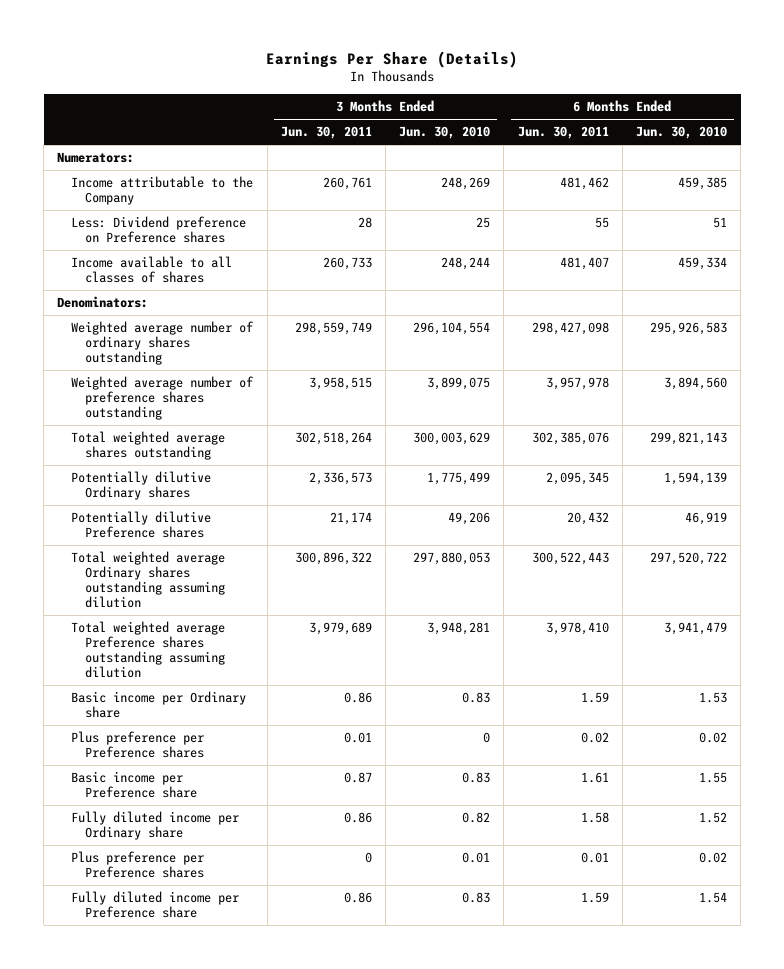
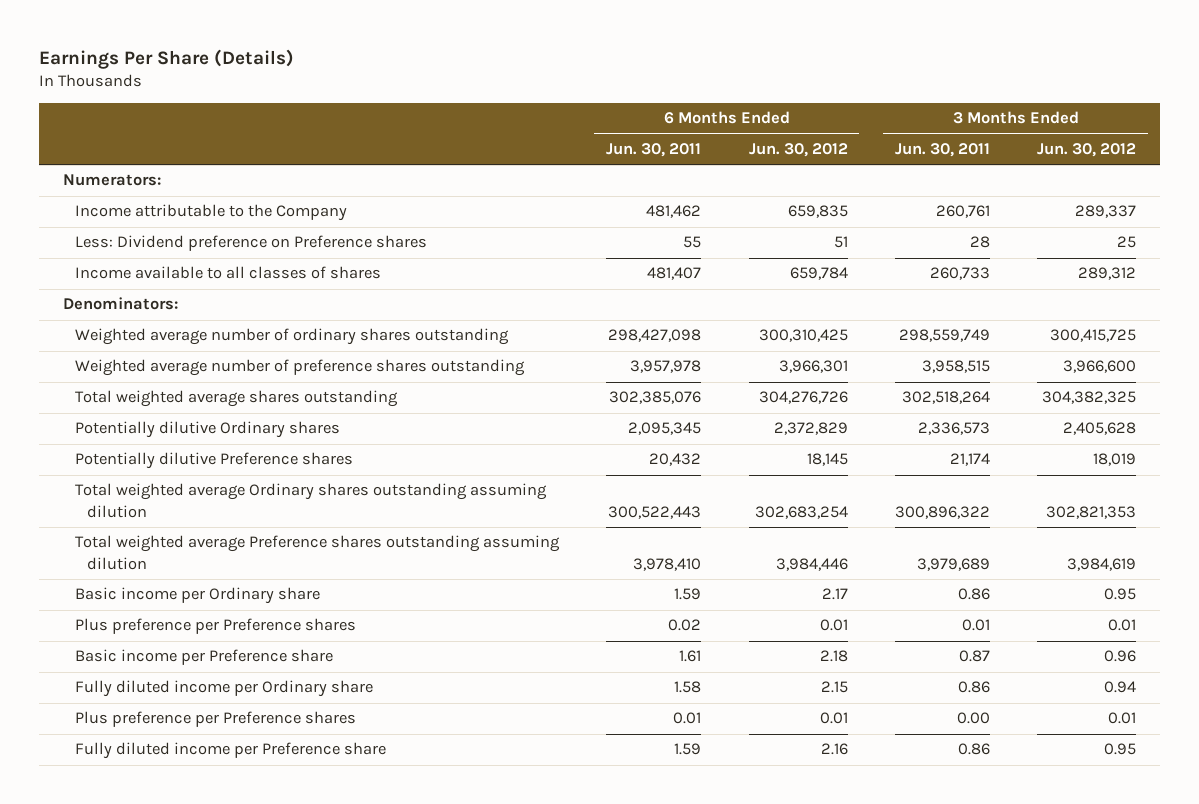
- | 3 Months Ended Jun. 30, 2011 | 3 Months Ended Jun. 30, 2010 | 6 Months Ended Jun. 30, 2011 | 6 Months Ended Jun. 30, 2010
+ | 6 Months Ended Jun. 30, 2011 | 6 Months Ended Jun. 30, 2012 | 3 Months Ended Jun. 30, 2011 | 3 Months Ended Jun. 30, 2012
- Plus preference per Preference shares | 0 | 0.01 | 0.01 | 0.02
+ Plus preference per Preference shares | 0.01 | 0.01 | 0.00 | 0.01

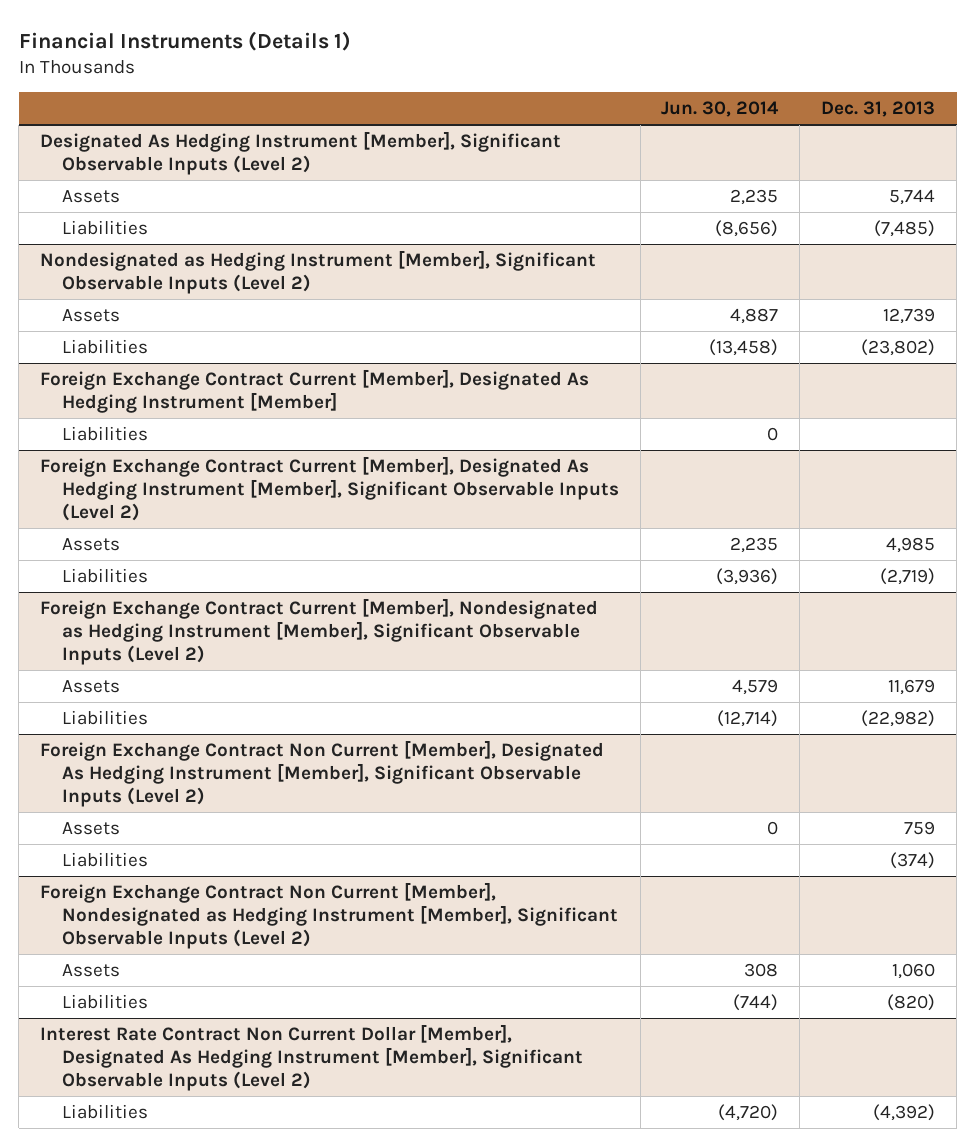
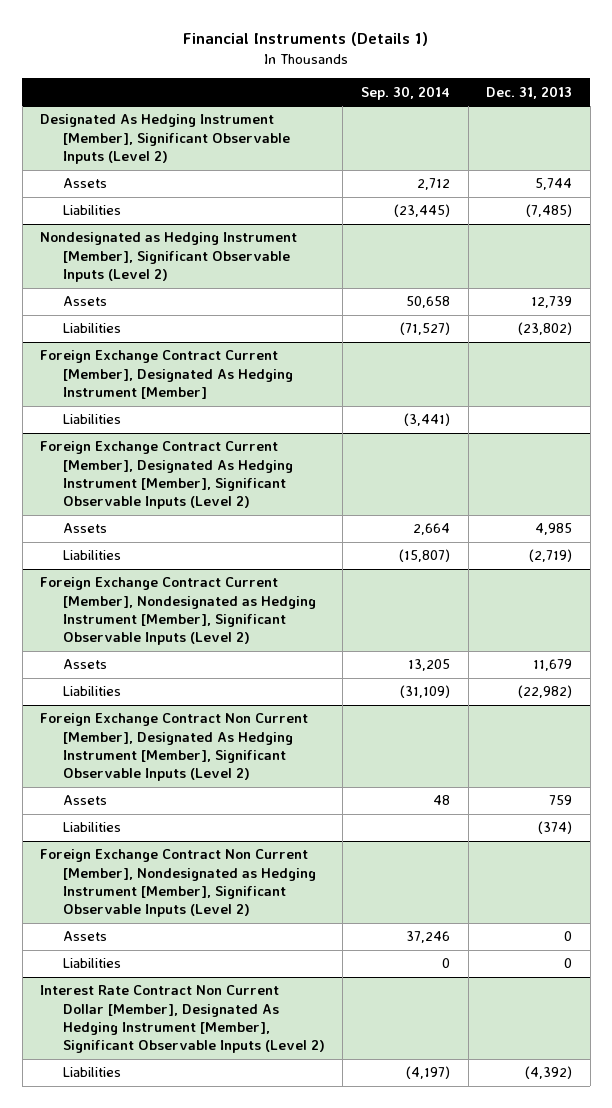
- | Jun. 30, 2014 | Dec. 31, 2013
+ | Sep. 30, 2014 | Dec. 31, 2013
@ Foreign Exchange Contract Non Current [Member], Nondesignated as Hedging Instrument [Member], Significant Observable Inputs (Level 2)
- Assets | 308 | 1,060
- Liabilities | (744) | (820)
+ Assets | 37,246 | 0
+ Liabilities | 0 | 0

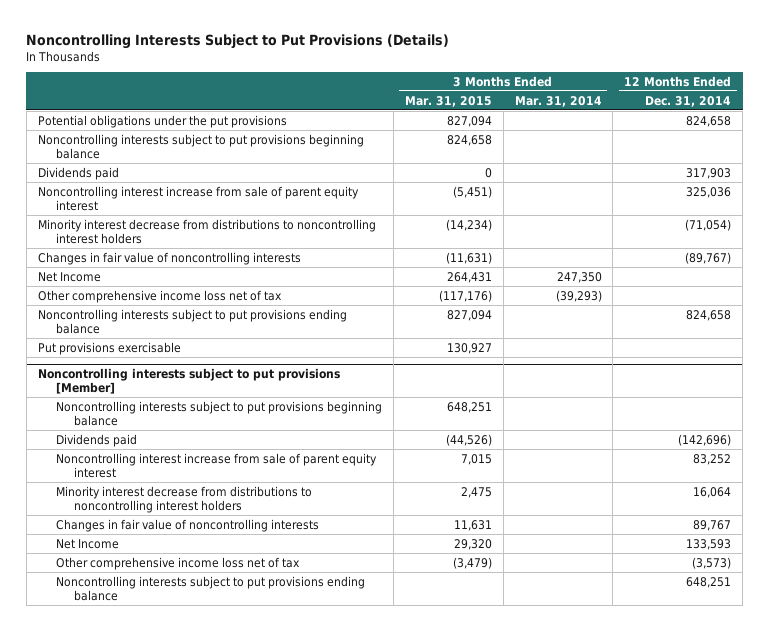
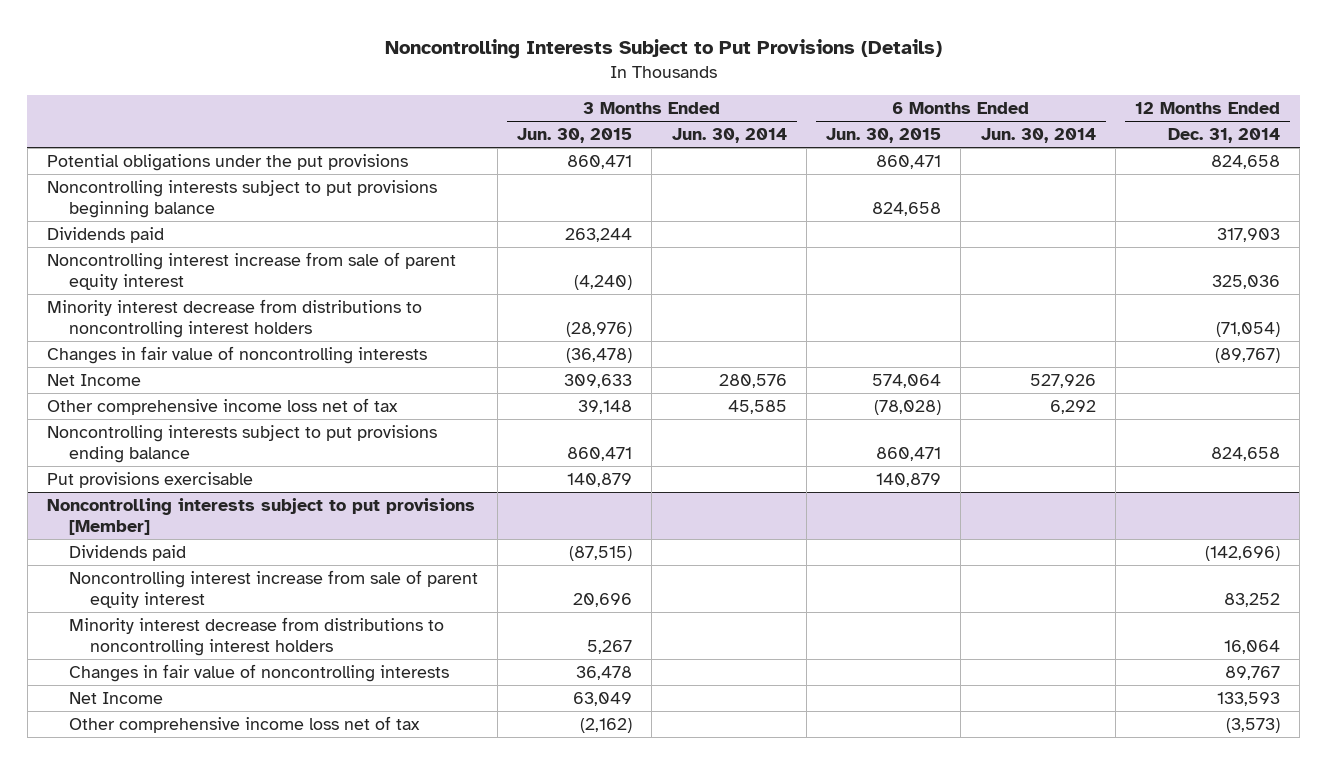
- | 3 Months Ended Mar. 31, 2015 | 3 Months Ended Mar. 31, 2014 | 12 Months Ended Dec. 31, 2014
+ | 3 Months Ended Jun. 30, 2015 | 3 Months Ended Jun. 30, 2014 | 6 Months Ended Jun. 30, 2015 | 6 Months Ended Jun. 30, 2014 | 12 Months Ended Dec. 31, 2014
@ Noncontrolling interests subject to put provisions [Member]
- Noncontrolling interests subject to put provisions beginning balance | 648,251 | |
- Noncontrolling interests subject to put provisions ending balance | | | 648,251

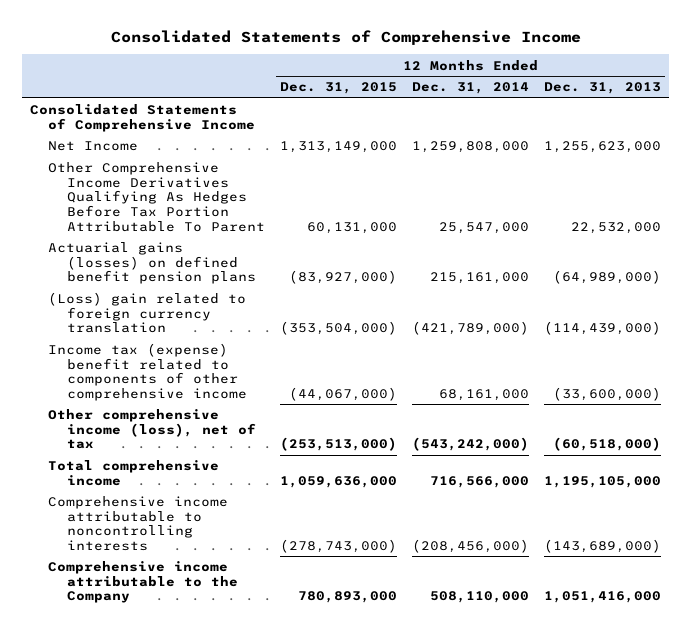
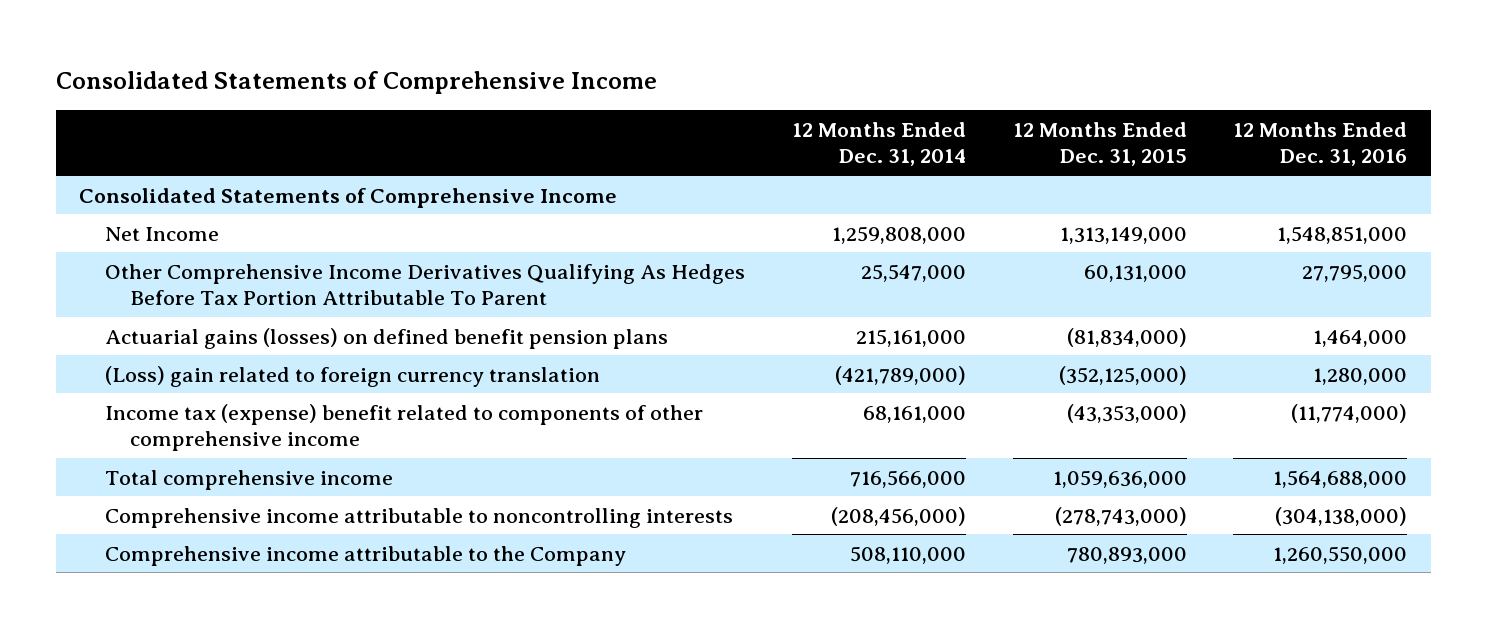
- | 12 Months Ended Dec. 31, 2015 | 12 Months Ended Dec. 31, 2014 | 12 Months Ended Dec. 31, 2013
+ | 12 Months Ended Dec. 31, 2014 | 12 Months Ended Dec. 31, 2015 | 12 Months Ended Dec. 31, 2016
- Actuarial gains (losses) on defined benefit pension plans | (83,927,000) | 215,161,000 | (64,989,000)
- (Loss) gain related to foreign currency translation | (353,504,000) | (421,789,000) | (114,439,000)
- Income tax (expense) benefit related to components of other comprehensive income | (44,067,000) | 68,161,000 | (33,600,000)
- Other comprehensive income (loss), net of tax | (253,513,000) | (543,242,000) | (60,518,000)
+ Actuarial gains (losses) on defined benefit pension plans | 215,161,000 | (81,834,000) | 1,464,000
+ (Loss) gain related to foreign currency translation | (421,789,000) | (352,125,000) | 1,280,000
+ Income tax (expense) benefit related to components of other comprehensive income | 68,161,000 | (43,353,000) | (11,774,000)

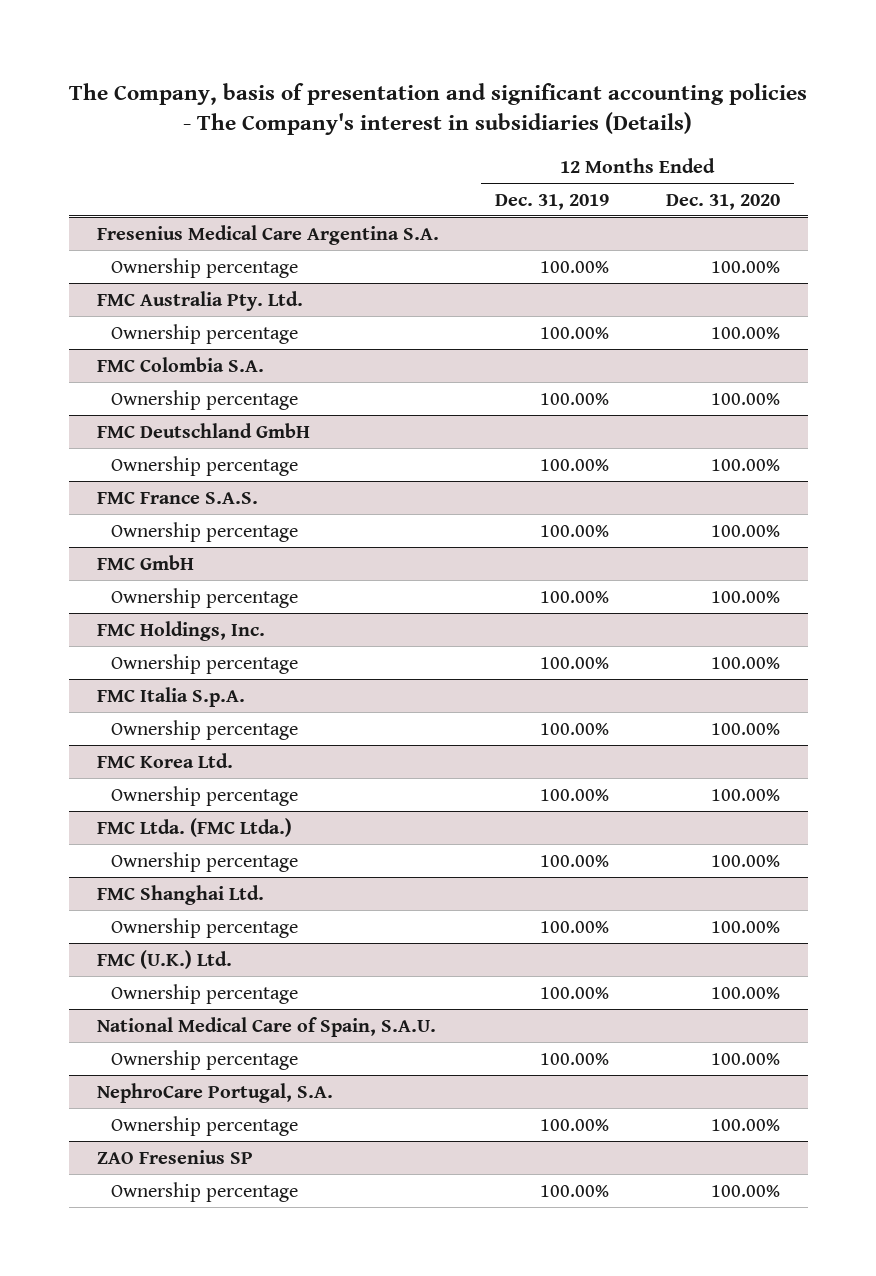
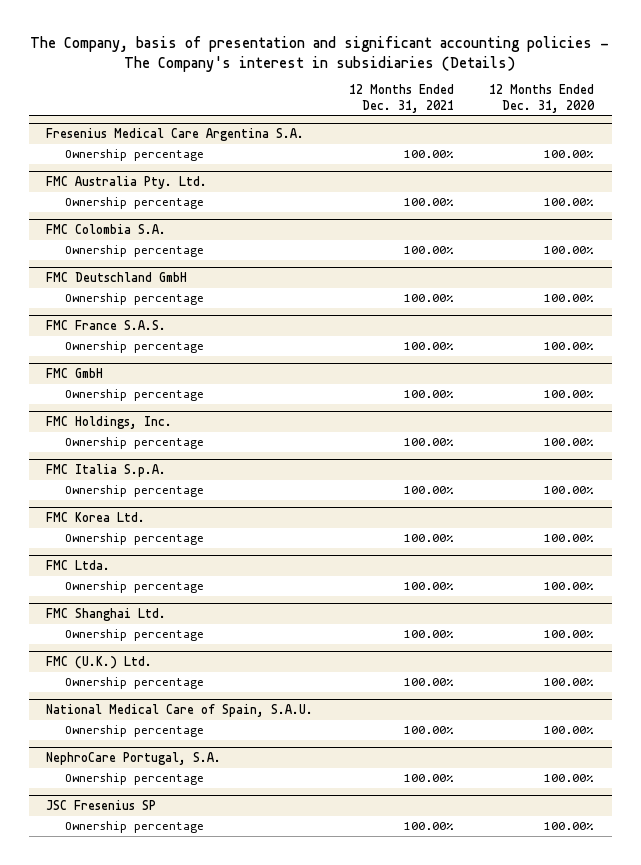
- | 12 Months Ended Dec. 31, 2019 | 12 Months Ended Dec. 31, 2020
+ | 12 Months Ended Dec. 31, 2021 | 12 Months Ended Dec. 31, 2020
- FMC Ltda. (FMC Ltda.)
+ FMC Ltda.
- ZAO Fresenius SP
+ JSC Fresenius SP

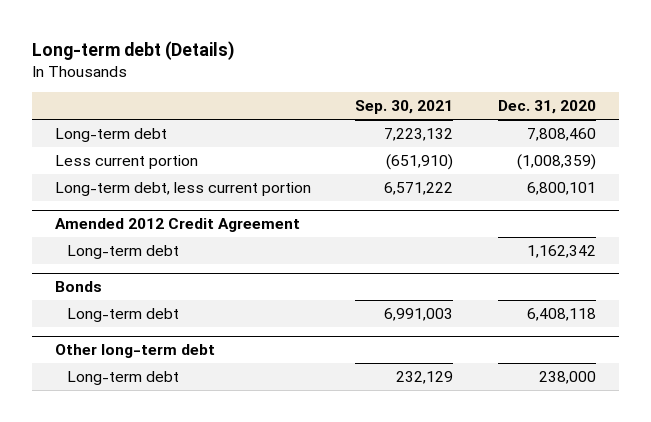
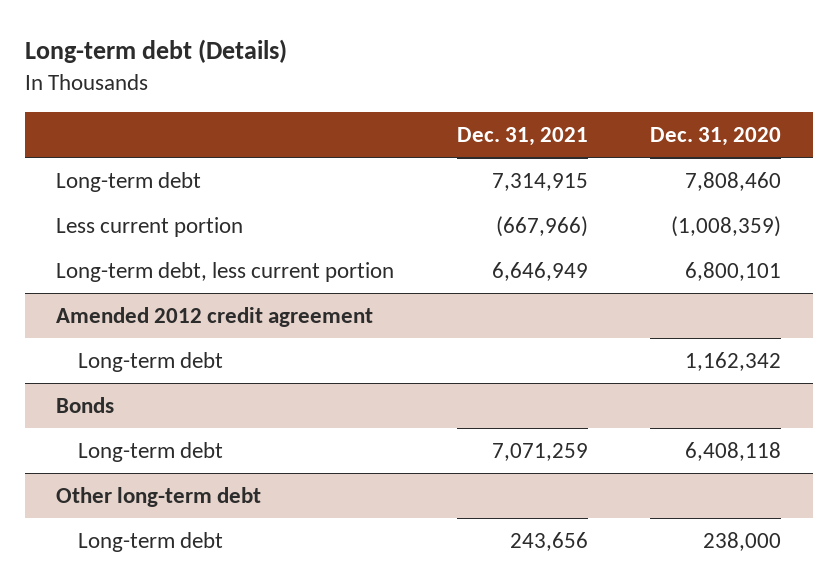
- | Sep. 30, 2021 | Dec. 31, 2020
+ | Dec. 31, 2021 | Dec. 31, 2020
- Amended 2012 Credit Agreement
+ Amended 2012 credit agreement

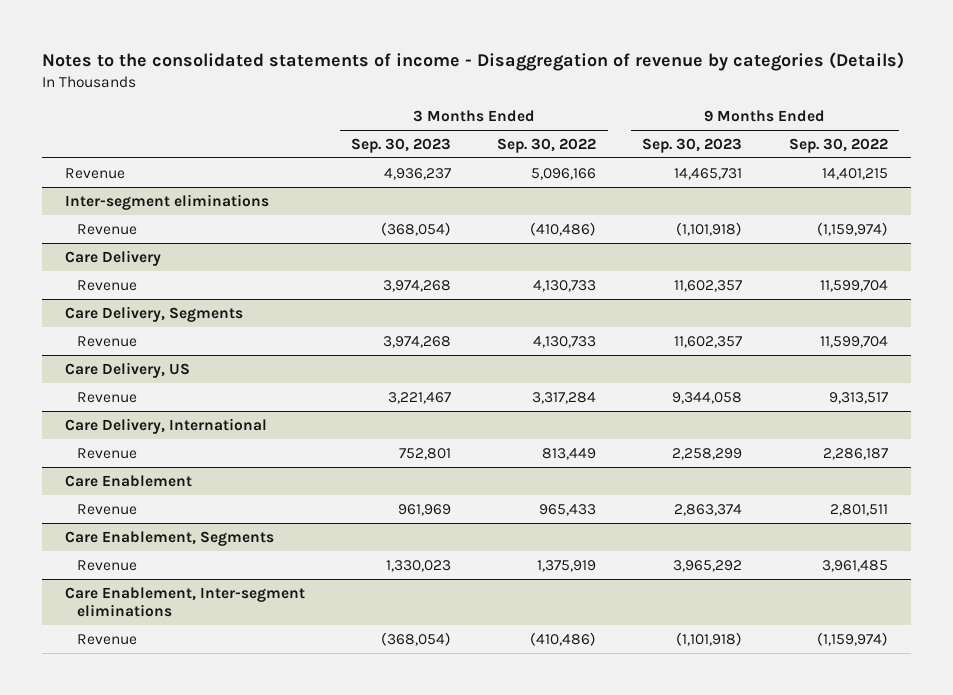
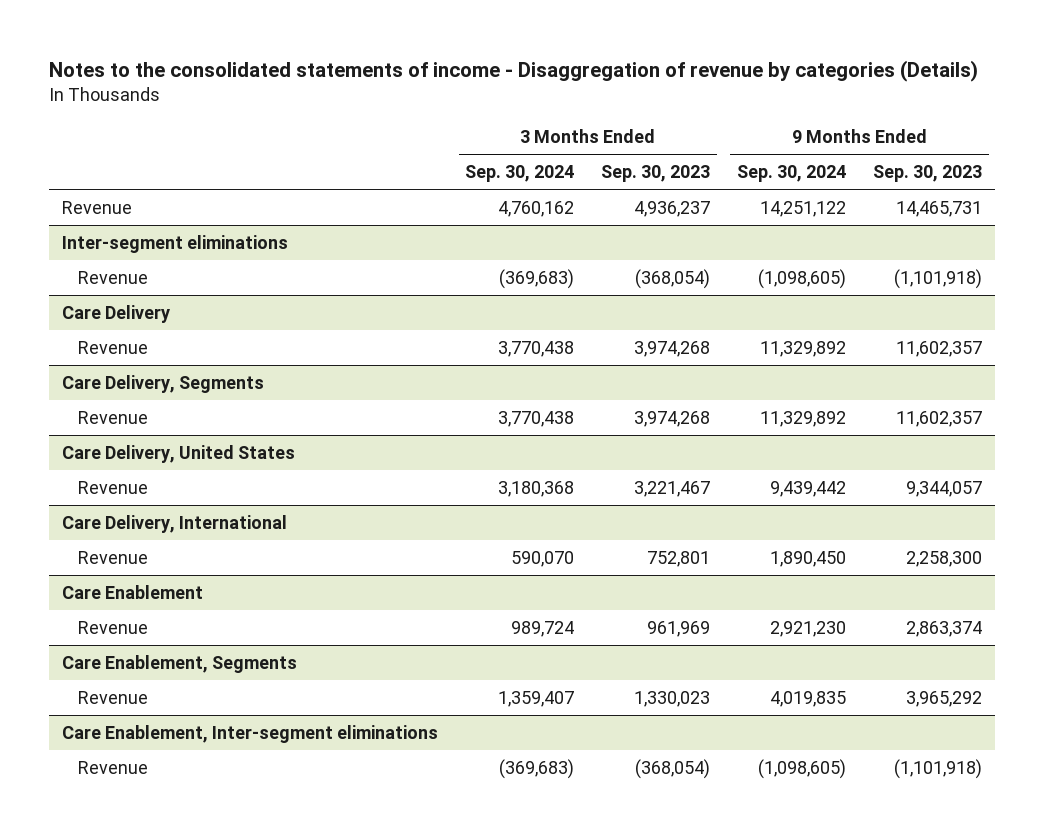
- | 3 Months Ended Sep. 30, 2023 | 3 Months Ended Sep. 30, 2022 | 9 Months Ended Sep. 30, 2023 | 9 Months Ended Sep. 30, 2022
+ | 3 Months Ended Sep. 30, 2024 | 3 Months Ended Sep. 30, 2023 | 9 Months Ended Sep. 30, 2024 | 9 Months Ended Sep. 30, 2023
- Care Delivery, US
- Revenue | 3,221,467 | 3,317,284 | 9,344,058 | 9,313,517
+ Care Delivery, United States
+ Revenue | 3,180,368 | 3,221,467 | 9,439,442 | 9,344,057
@ Care Delivery, International
- Revenue | 752,801 | 813,449 | 2,258,299 | 2,286,187
+ Revenue | 590,070 | 752,801 | 1,890,450 | 2,258,300

